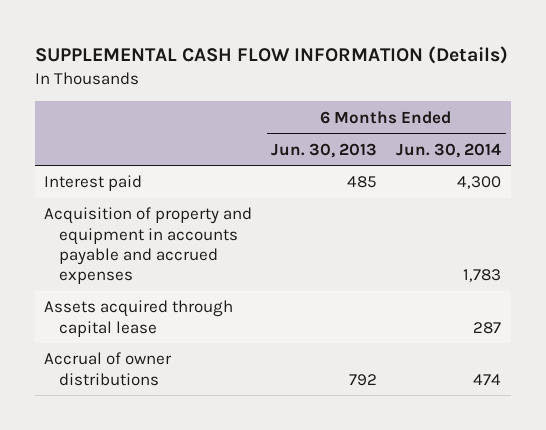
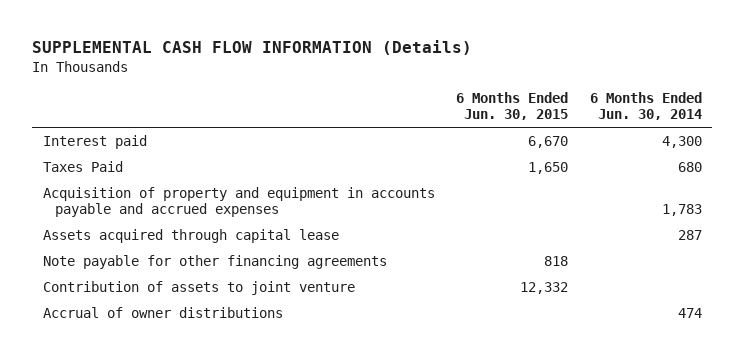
- | 6 Months Ended Jun. 30, 2013 | 6 Months Ended Jun. 30, 2014
+ | 6 Months Ended Jun. 30, 2015 | 6 Months Ended Jun. 30, 2014
+ Taxes Paid | 1,650 | 680
+ Note payable for other financing agreements | 818 |
+ Contribution of assets to joint venture | 12,332 |

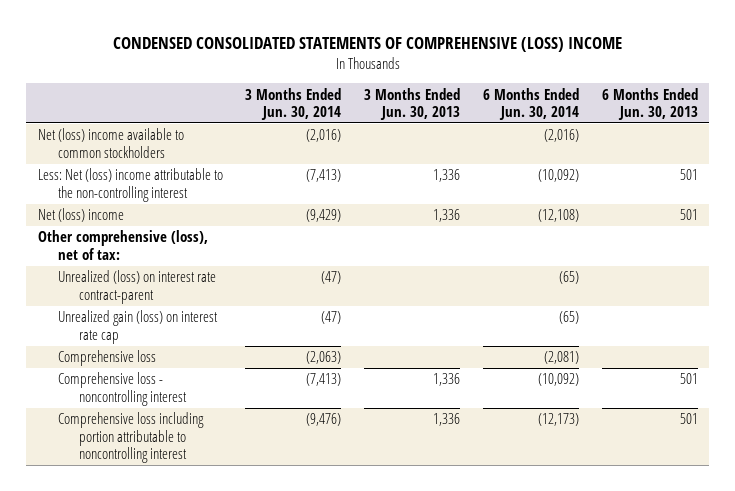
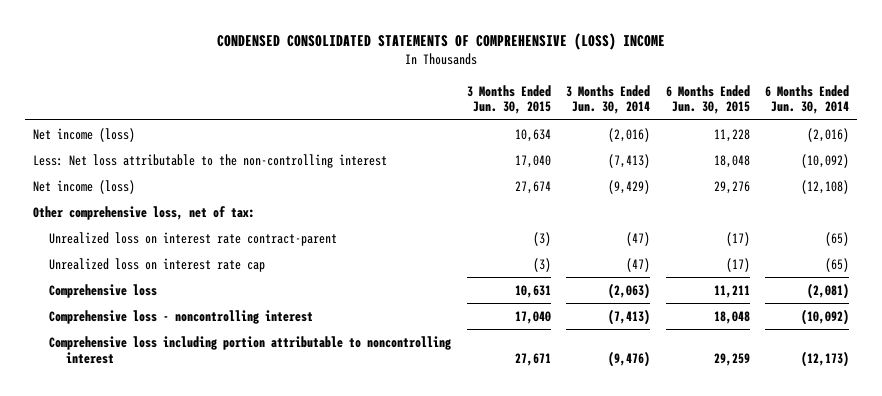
- | 3 Months Ended Jun. 30, 2014 | 3 Months Ended Jun. 30, 2013 | 6 Months Ended Jun. 30, 2014 | 6 Months Ended Jun. 30, 2013
+ | 3 Months Ended Jun. 30, 2015 | 3 Months Ended Jun. 30, 2014 | 6 Months Ended Jun. 30, 2015 | 6 Months Ended Jun. 30, 2014
- Net (loss) income available to common stockholders | (2,016) | | (2,016) |
- Less: Net (loss) income attributable to the non-controlling interest | (7,413) | 1,336 | (10,092) | 501
- Net (loss) income | (9,429) | 1,336 | (12,108) | 501
- Other comprehensive (loss), net of tax:
- Unrealized (loss) on interest rate contract-parent | (47) | | (65) |
- Unrealized gain (loss) on interest rate cap | (47) | | (65) |
+ Net income (loss) | 10,634 | (2,016) | 11,228 | (2,016)
+ Less: Net loss attributable to the non-controlling interest | 17,040 | (7,413) | 18,048 | (10,092)
+ Net income (loss) | 27,674 | (9,429) | 29,276 | (12,108)
+ Other comprehensive loss, net of tax:
+ Unrealized loss on interest rate contract-parent | (3) | (47) | (17) | (65)
+ Unrealized loss on interest rate cap | (3) | (47) | (17) | (65)

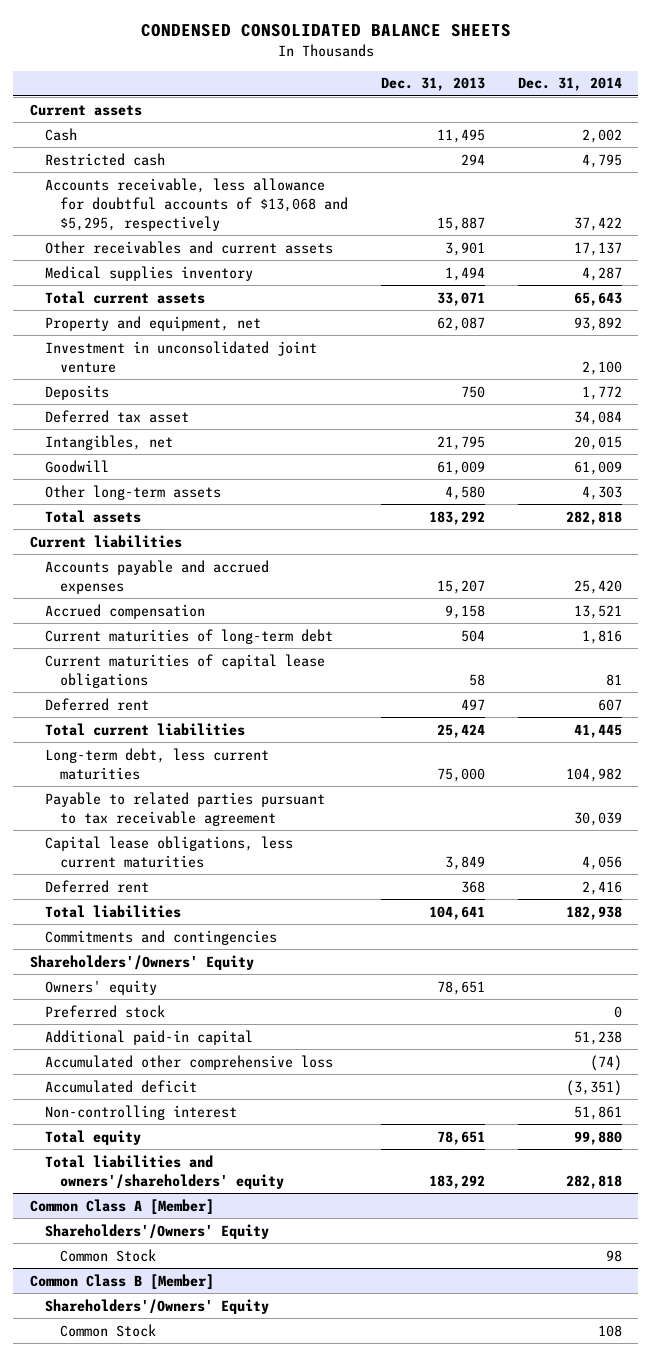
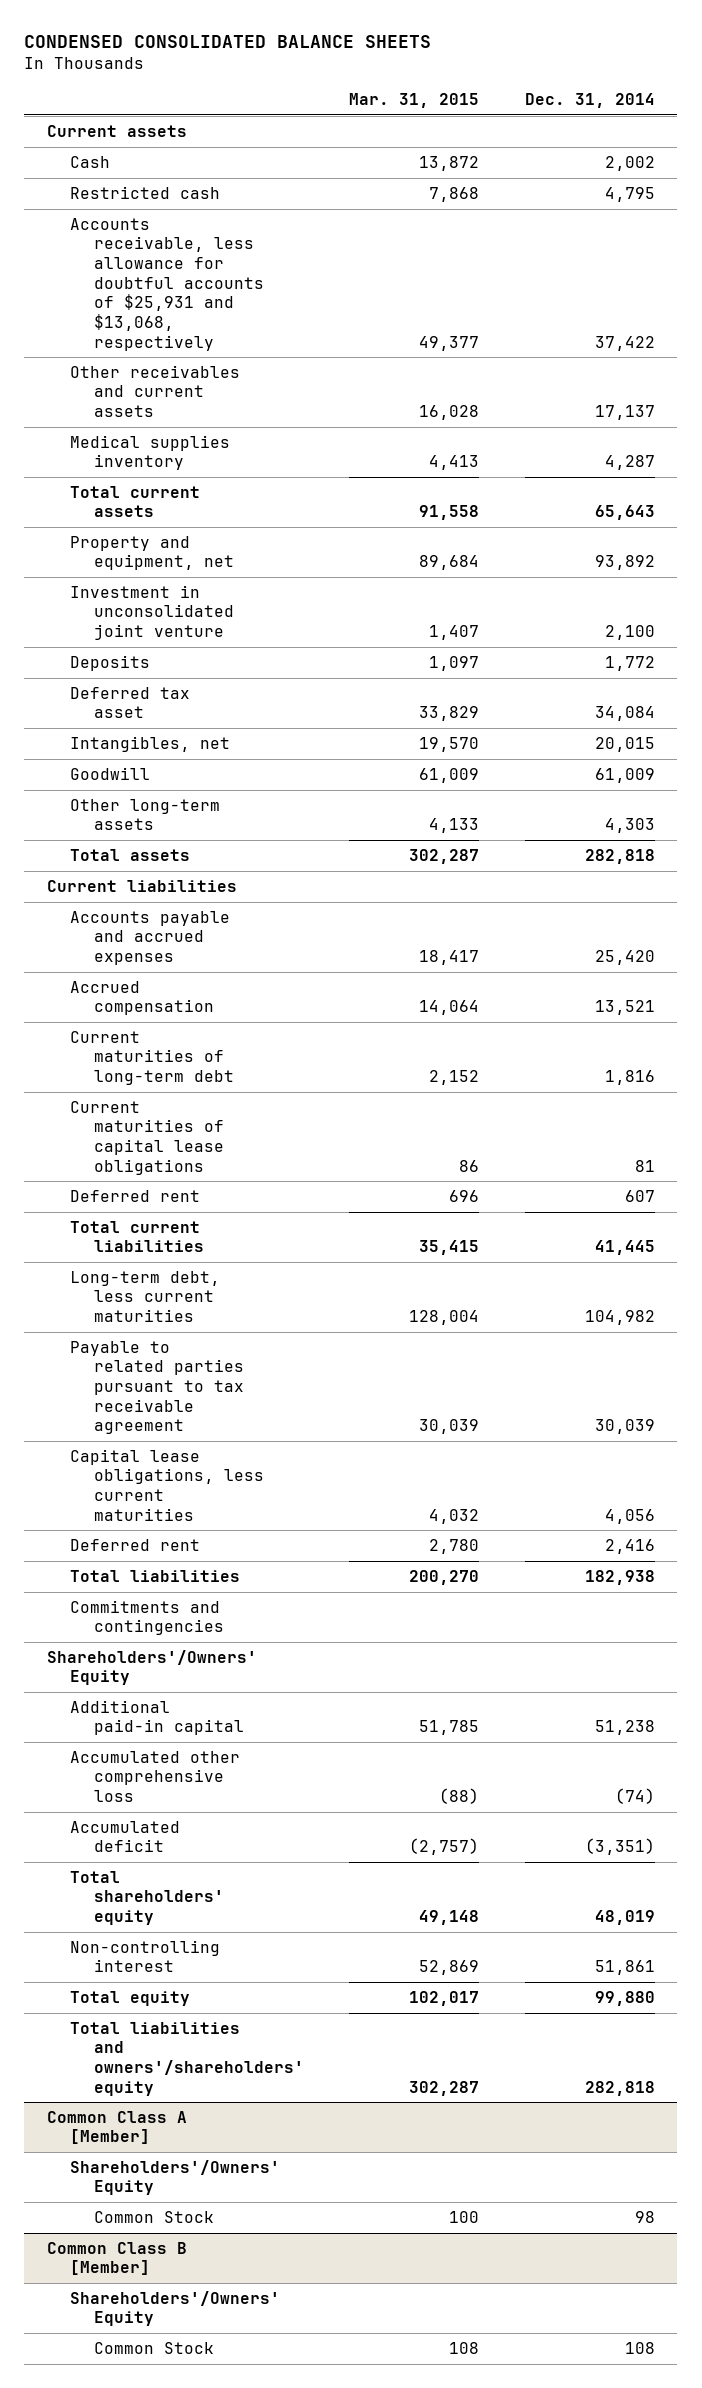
- | Dec. 31, 2013 | Dec. 31, 2014
+ | Mar. 31, 2015 | Dec. 31, 2014
- Accounts receivable, less allowance for doubtful accounts of $13,068 and $5,295, respectively | 15,887 | 37,422
+ Accounts receivable, less allowance for doubtful accounts of $25,931 and $13,068, respectively | 49,377 | 37,422
- Owners' equity | 78,651 |
- Preferred stock | | 0
+ Total shareholders' equity | 49,148 | 48,019

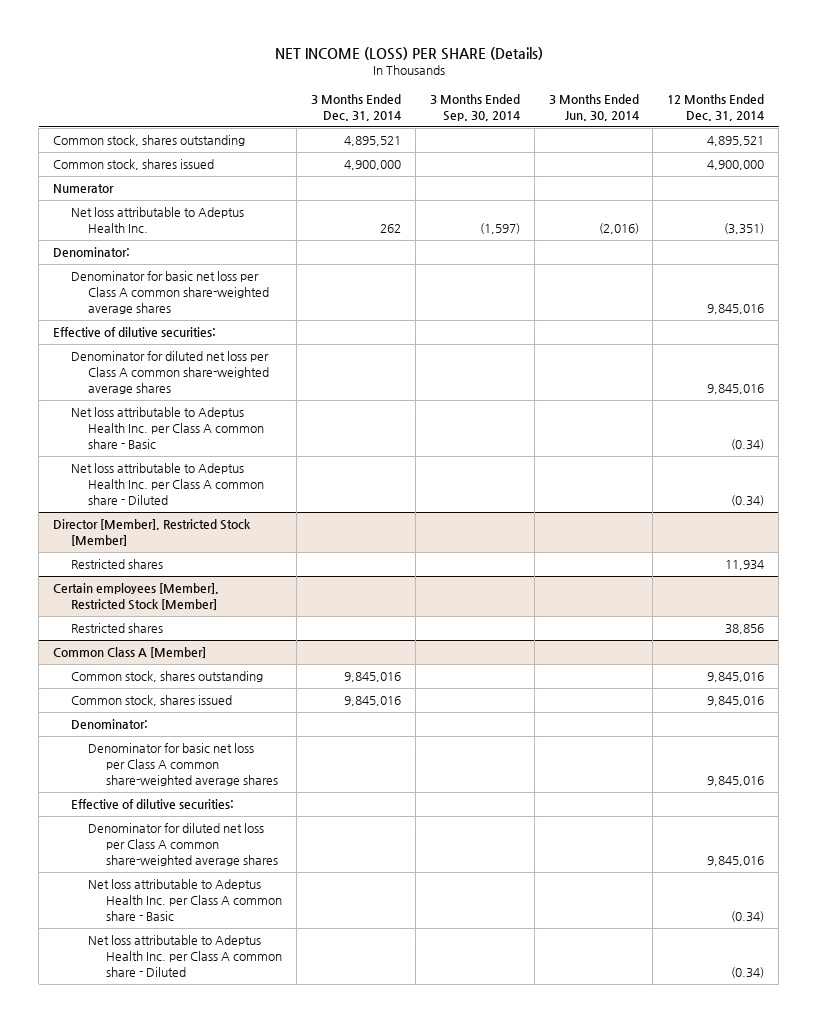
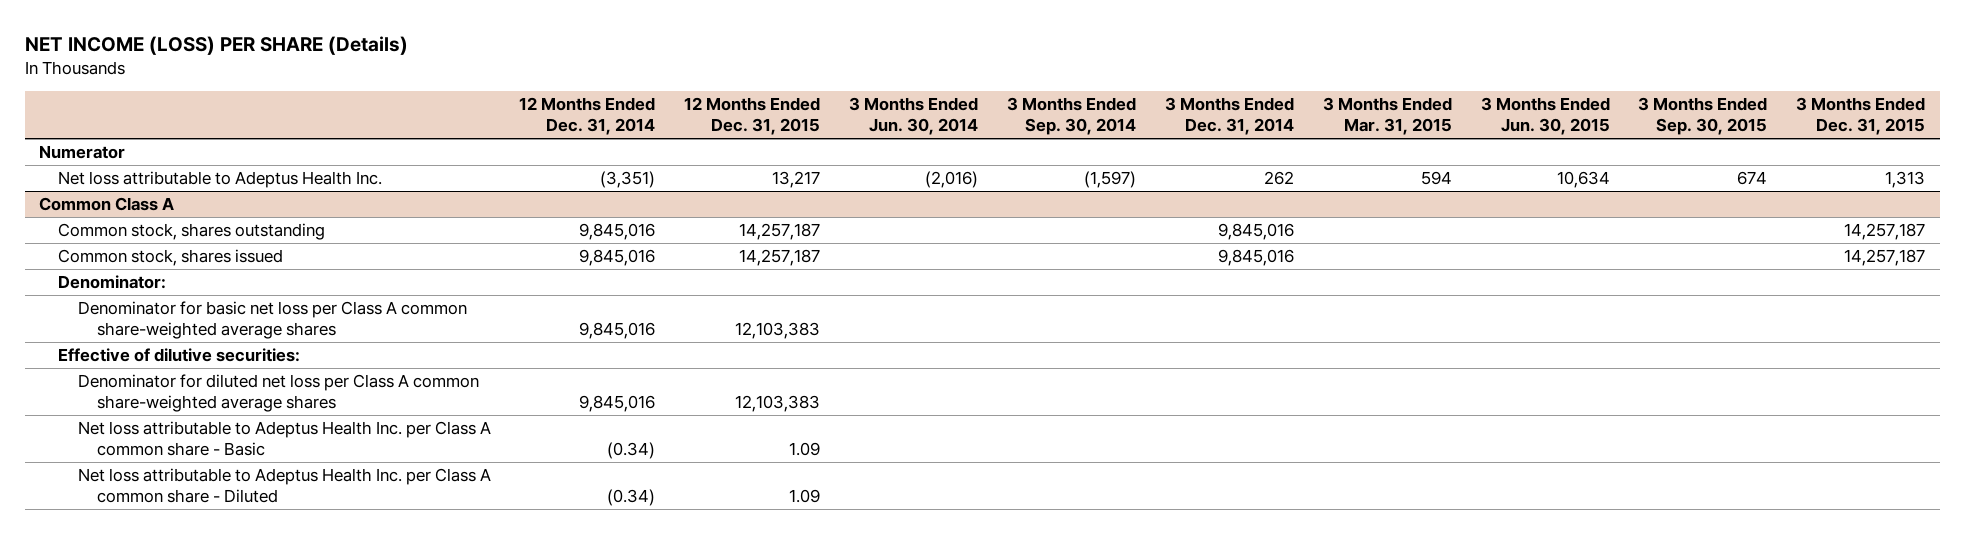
- | 3 Months Ended Dec. 31, 2014 | 3 Months Ended Sep. 30, 2014 | 3 Months Ended Jun. 30, 2014 | 12 Months Ended Dec. 31, 2014
+ | 12 Months Ended Dec. 31, 2014 | 12 Months Ended Dec. 31, 2015 | 3 Months Ended Jun. 30, 2014 | 3 Months Ended Sep. 30, 2014 | 3 Months Ended Dec. 31, 2014 | 3 Months Ended Mar. 31, 2015 | 3 Months Ended Jun. 30, 2015 | 3 Months Ended Sep. 30, 2015 | 3 Months Ended Dec. 31, 2015
- Common stock, shares outstanding | 4,895,521 | | | 4,895,521
- Common stock, shares issued | 4,900,000 | | | 4,900,000
- Denominator:
- Denominator for basic net loss per Class A common share-weighted average shares | | | | 9,845,016
- Effective of dilutive securities:
- Denominator for diluted net loss per Class A common share-weighted average shares | | | | 9,845,016
- Net loss attributable to Adeptus Health Inc. per Class A common share - Basic | | | | (0.34)
- Net loss attributable to Adeptus Health Inc. per Class A common share - Diluted | | | | (0.34)
- Director [Member], Restricted Stock [Member]
- Restricted shares | | | | 11,934
- Certain employees [Member], Restricted Stock [Member]
- Restricted shares | | | | 38,856
- Common Class A [Member]
+ Common Class A

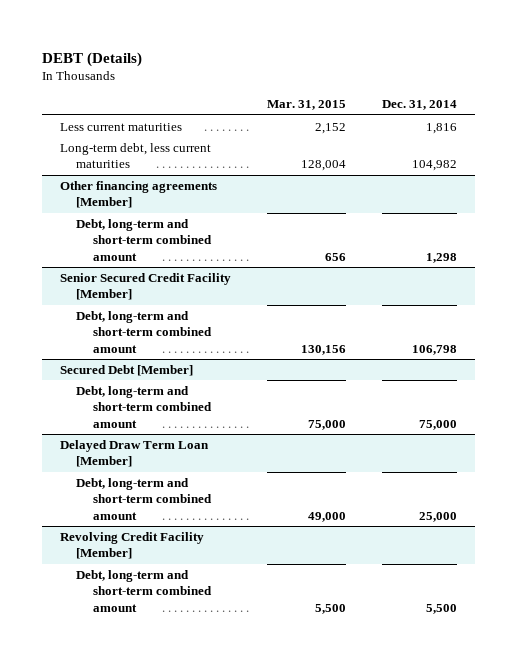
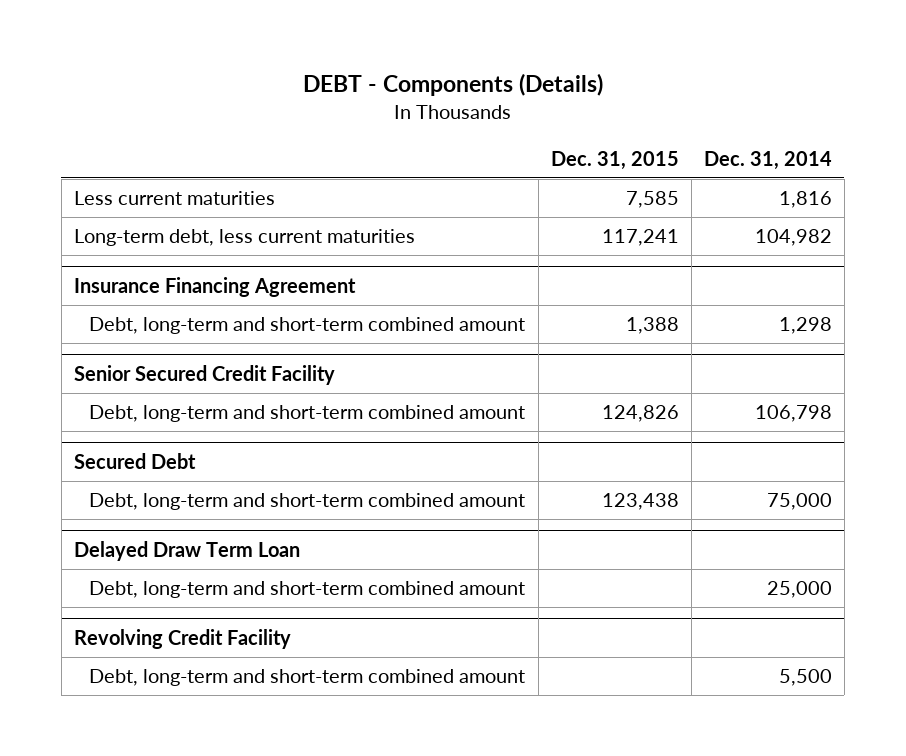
- DEBT (Details)
+ DEBT - Components (Details)
- | Mar. 31, 2015 | Dec. 31, 2014
+ | Dec. 31, 2015 | Dec. 31, 2014
- Other financing agreements [Member]
+ Insurance Financing Agreement
- Senior Secured Credit Facility [Member]
+ Senior Secured Credit Facility
- Secured Debt [Member]
+ Secured Debt
- Delayed Draw Term Loan [Member]
+ Delayed Draw Term Loan
- Revolving Credit Facility [Member]
+ Revolving Credit Facility

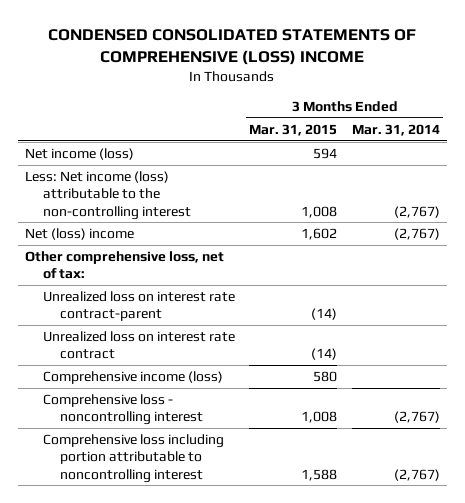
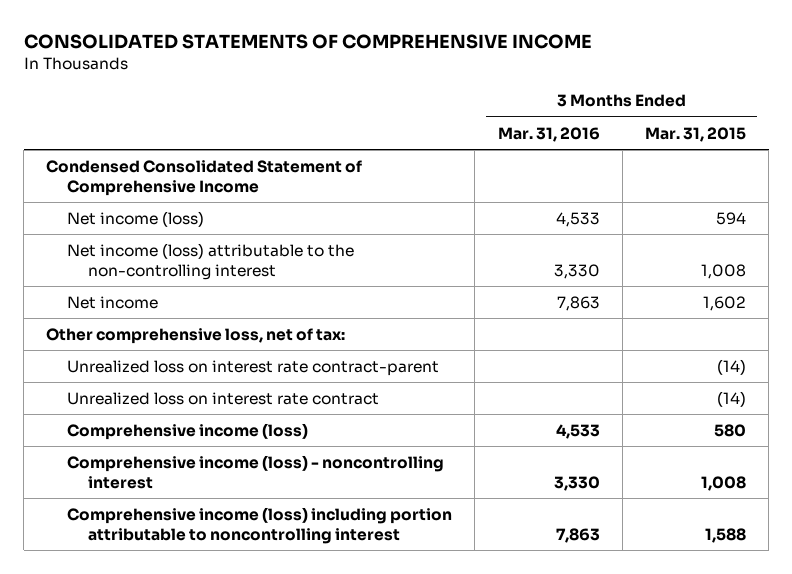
- CONDENSED CONSOLIDATED STATEMENTS OF COMPREHENSIVE (LOSS) INCOME
+ CONSOLIDATED STATEMENTS OF COMPREHENSIVE INCOME
- | 3 Months Ended Mar. 31, 2015 | 3 Months Ended Mar. 31, 2014
+ | 3 Months Ended Mar. 31, 2016 | 3 Months Ended Mar. 31, 2015
+ Condensed Consolidated Statement of Comprehensive Income
- Less: Net income (loss) attributable to the non-controlling interest | 1,008 | (2,767)
- Net (loss) income | 1,602 | (2,767)
+ Net income (loss) attributable to the non-controlling interest | 3,330 | 1,008
+ Net income | 7,863 | 1,602
- Comprehensive loss - noncontrolling interest | 1,008 | (2,767)
- Comprehensive loss including portion attributable to noncontrolling interest | 1,588 | (2,767)
+ Comprehensive income (loss) - noncontrolling interest | 3,330 | 1,008
+ Comprehensive income (loss) including portion attributable to noncontrolling interest | 7,863 | 1,588

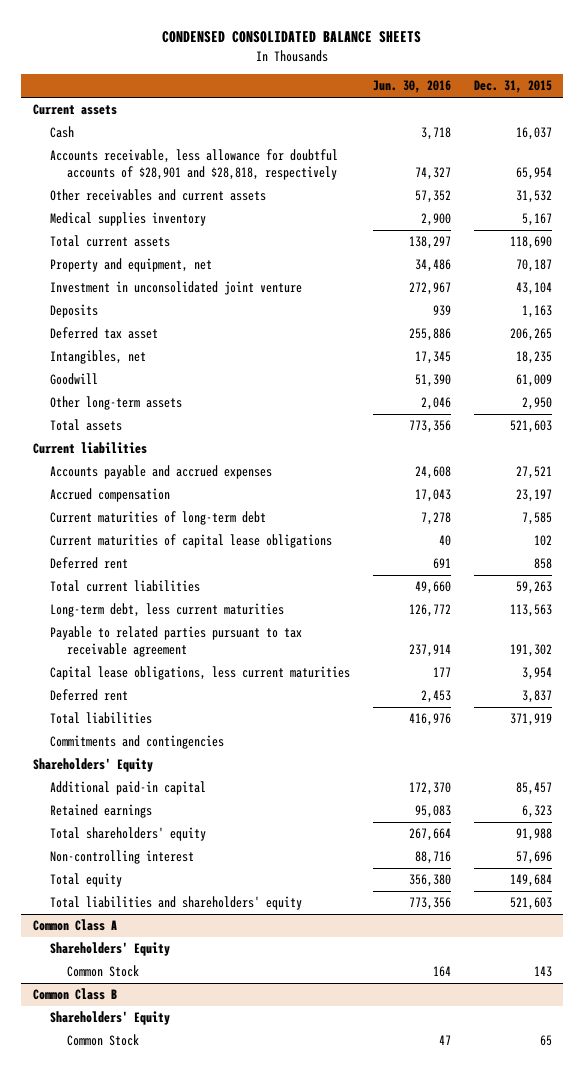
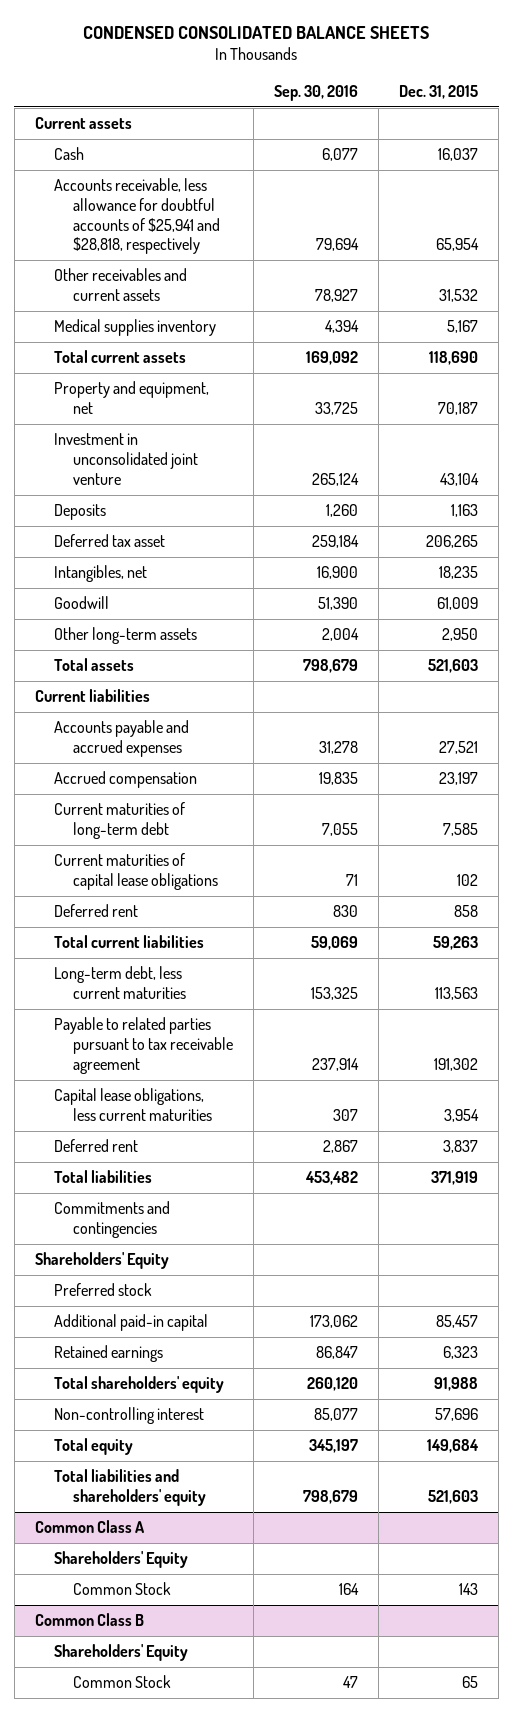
- | Jun. 30, 2016 | Dec. 31, 2015
+ | Sep. 30, 2016 | Dec. 31, 2015
- Accounts receivable, less allowance for doubtful accounts of $28,901 and $28,818, respectively | 74,327 | 65,954
+ Accounts receivable, less allowance for doubtful accounts of $25,941 and $28,818, respectively | 79,694 | 65,954
+ Preferred stock

